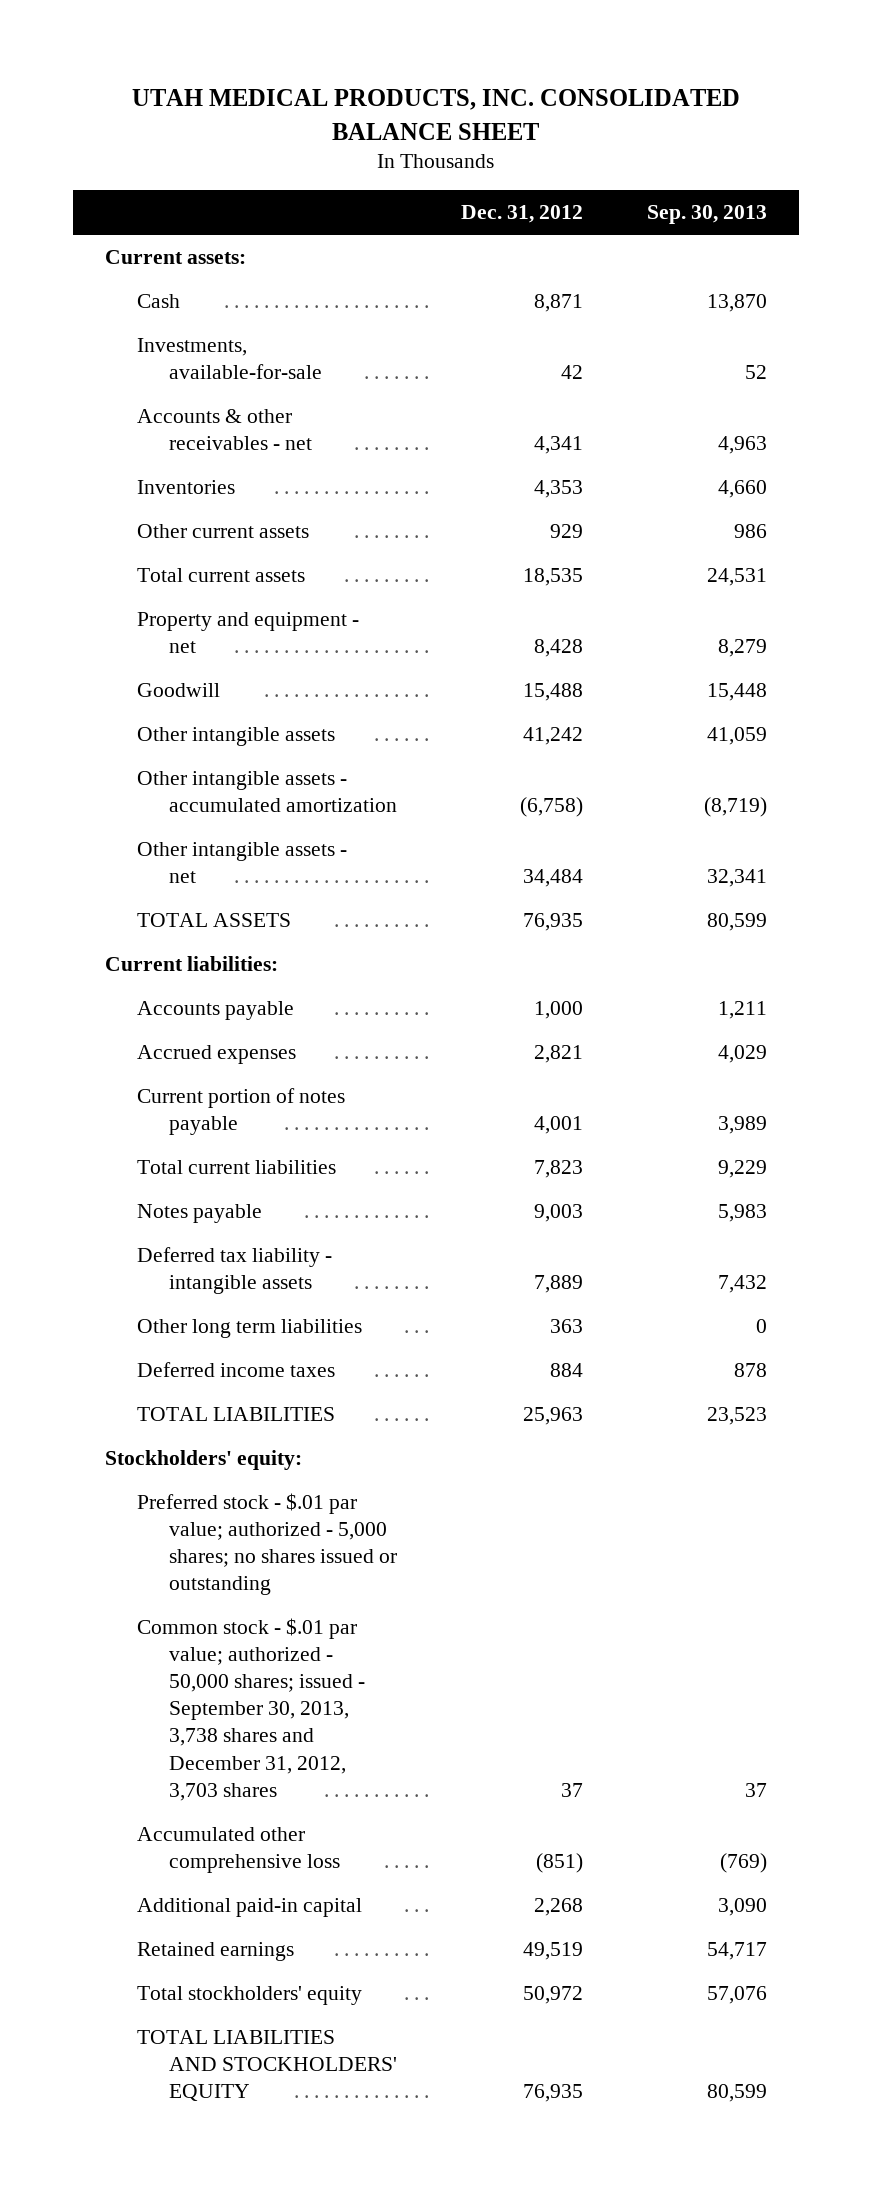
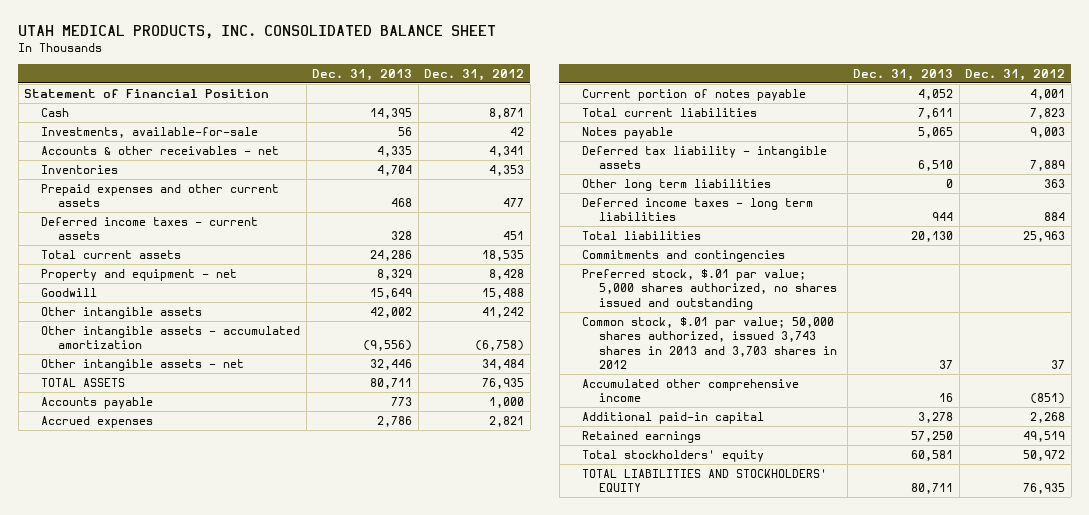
- | Dec. 31, 2012 | Sep. 30, 2013
+ | Dec. 31, 2013 | Dec. 31, 2012
- Current assets:
+ Statement of Financial Position
- Other current assets | 929 | 986
+ Prepaid expenses and other current assets | 468 | 477
+ Deferred income taxes - current assets | 328 | 451
- Current liabilities:
- Deferred income taxes | 884 | 878
- TOTAL LIABILITIES | 25,963 | 23,523
- Stockholders' equity:
- Preferred stock - $.01 par value; authorized - 5,000 shares; no shares issued or outstanding
- Common stock - $.01 par value; authorized - 50,000 shares; issued - September 30, 2013, 3,738 shares and December 31, 2012, 3,703 shares | 37 | 37
- Accumulated other comprehensive loss | (851) | (769)
+ Deferred income taxes - long term liabilities | 944 | 884
+ Total liabilities | 20,130 | 25,963
+ Commitments and contingencies
+ Preferred stock, $.01 par value; 5,000 shares authorized, no shares issued and outstanding
+ Common stock, $.01 par value; 50,000 shares authorized, issued 3,743 shares in 2013 and 3,703 shares in 2012 | 37 | 37
+ Accumulated other comprehensive income | 16 | (851)

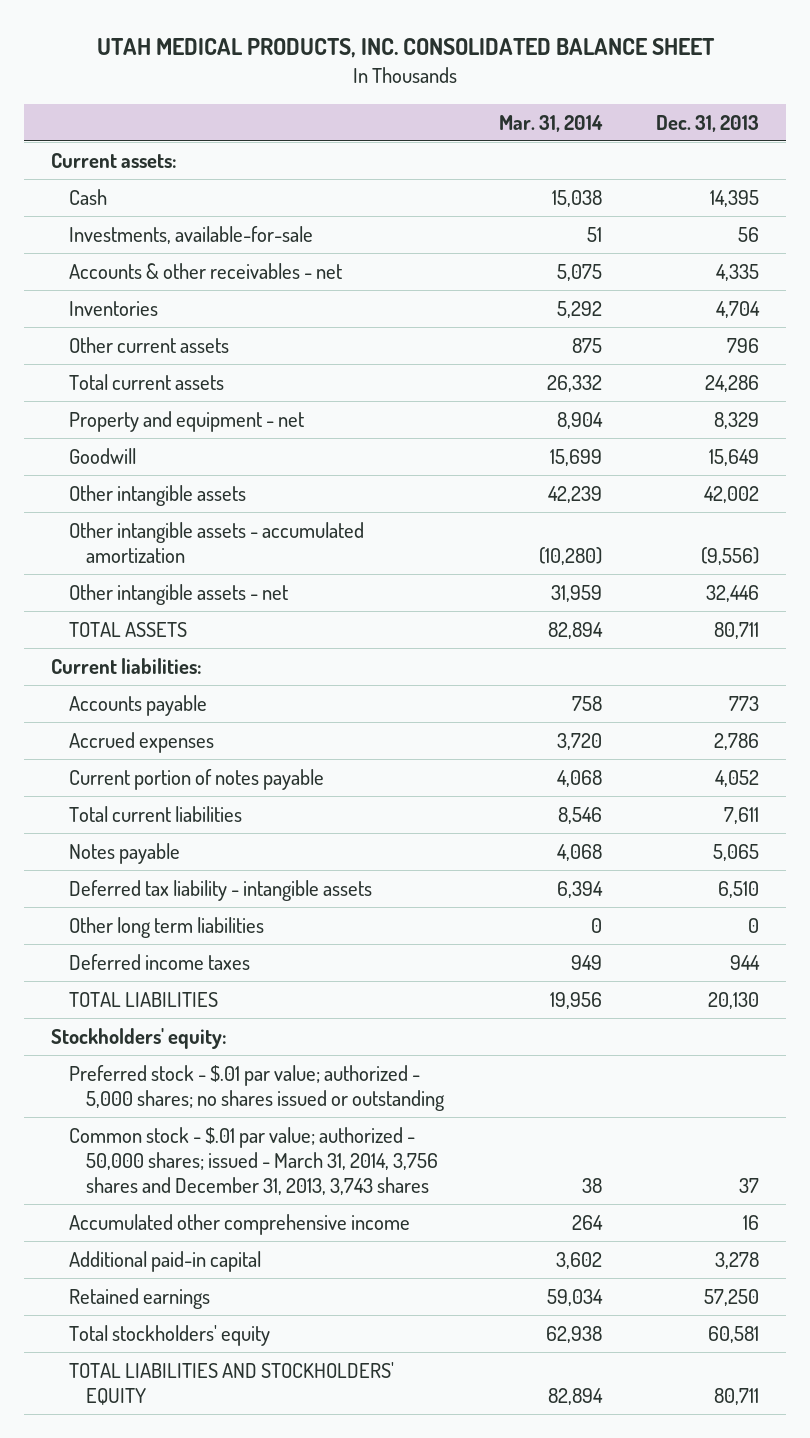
- | Dec. 31, 2013 | Dec. 31, 2012
+ | Mar. 31, 2014 | Dec. 31, 2013
- Statement of Financial Position
+ Current assets:
- Prepaid expenses and other current assets | 468 | 477
- Deferred income taxes - current assets | 328 | 451
+ Other current assets | 875 | 796
+ Current liabilities:
- Deferred income taxes - long term liabilities | 944 | 884
- Total liabilities | 20,130 | 25,963
- Commitments and contingencies
- Preferred stock, $.01 par value; 5,000 shares authorized, no shares issued and outstanding
- Common stock, $.01 par value; 50,000 shares authorized, issued 3,743 shares in 2013 and 3,703 shares in 2012 | 37 | 37
+ Deferred income taxes | 949 | 944
+ TOTAL LIABILITIES | 19,956 | 20,130
+ Stockholders' equity:
+ Preferred stock - $.01 par value; authorized - 5,000 shares; no shares issued or outstanding
+ Common stock - $.01 par value; authorized - 50,000 shares; issued - March 31, 2014, 3,756 shares and December 31, 2013, 3,743 shares | 38 | 37

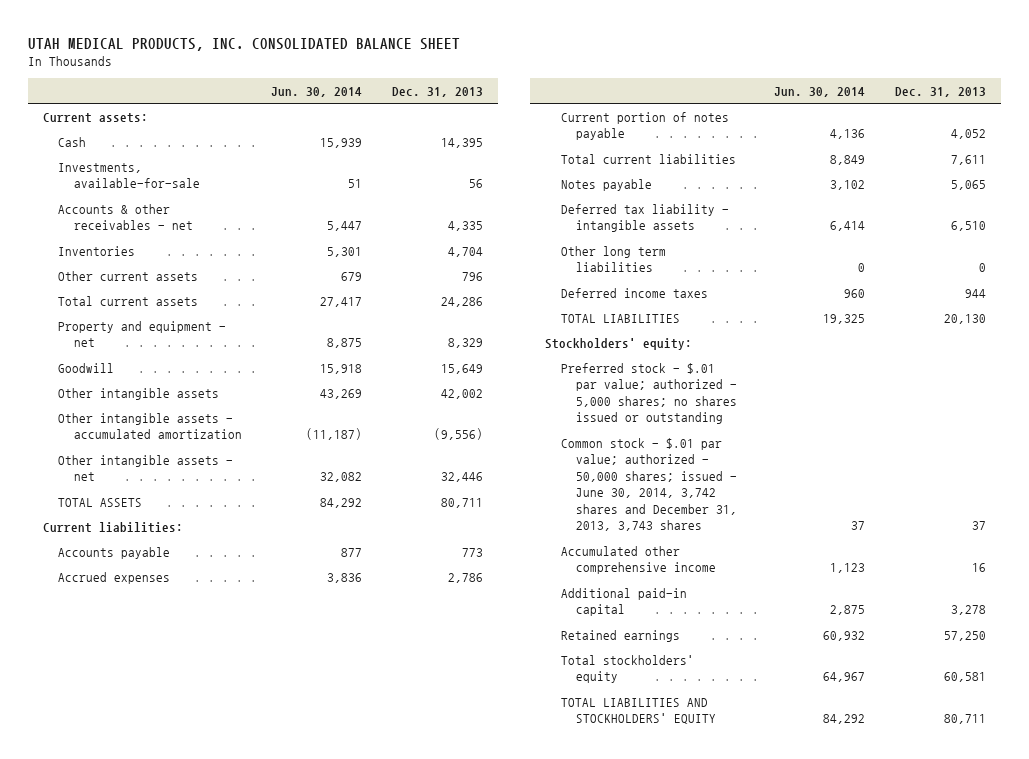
- | Mar. 31, 2014 | Dec. 31, 2013
+ | Jun. 30, 2014 | Dec. 31, 2013
- Common stock - $.01 par value; authorized - 50,000 shares; issued - March 31, 2014, 3,756 shares and December 31, 2013, 3,743 shares | 38 | 37
+ Common stock - $.01 par value; authorized - 50,000 shares; issued - June 30, 2014, 3,742 shares and December 31, 2013, 3,743 shares | 37 | 37

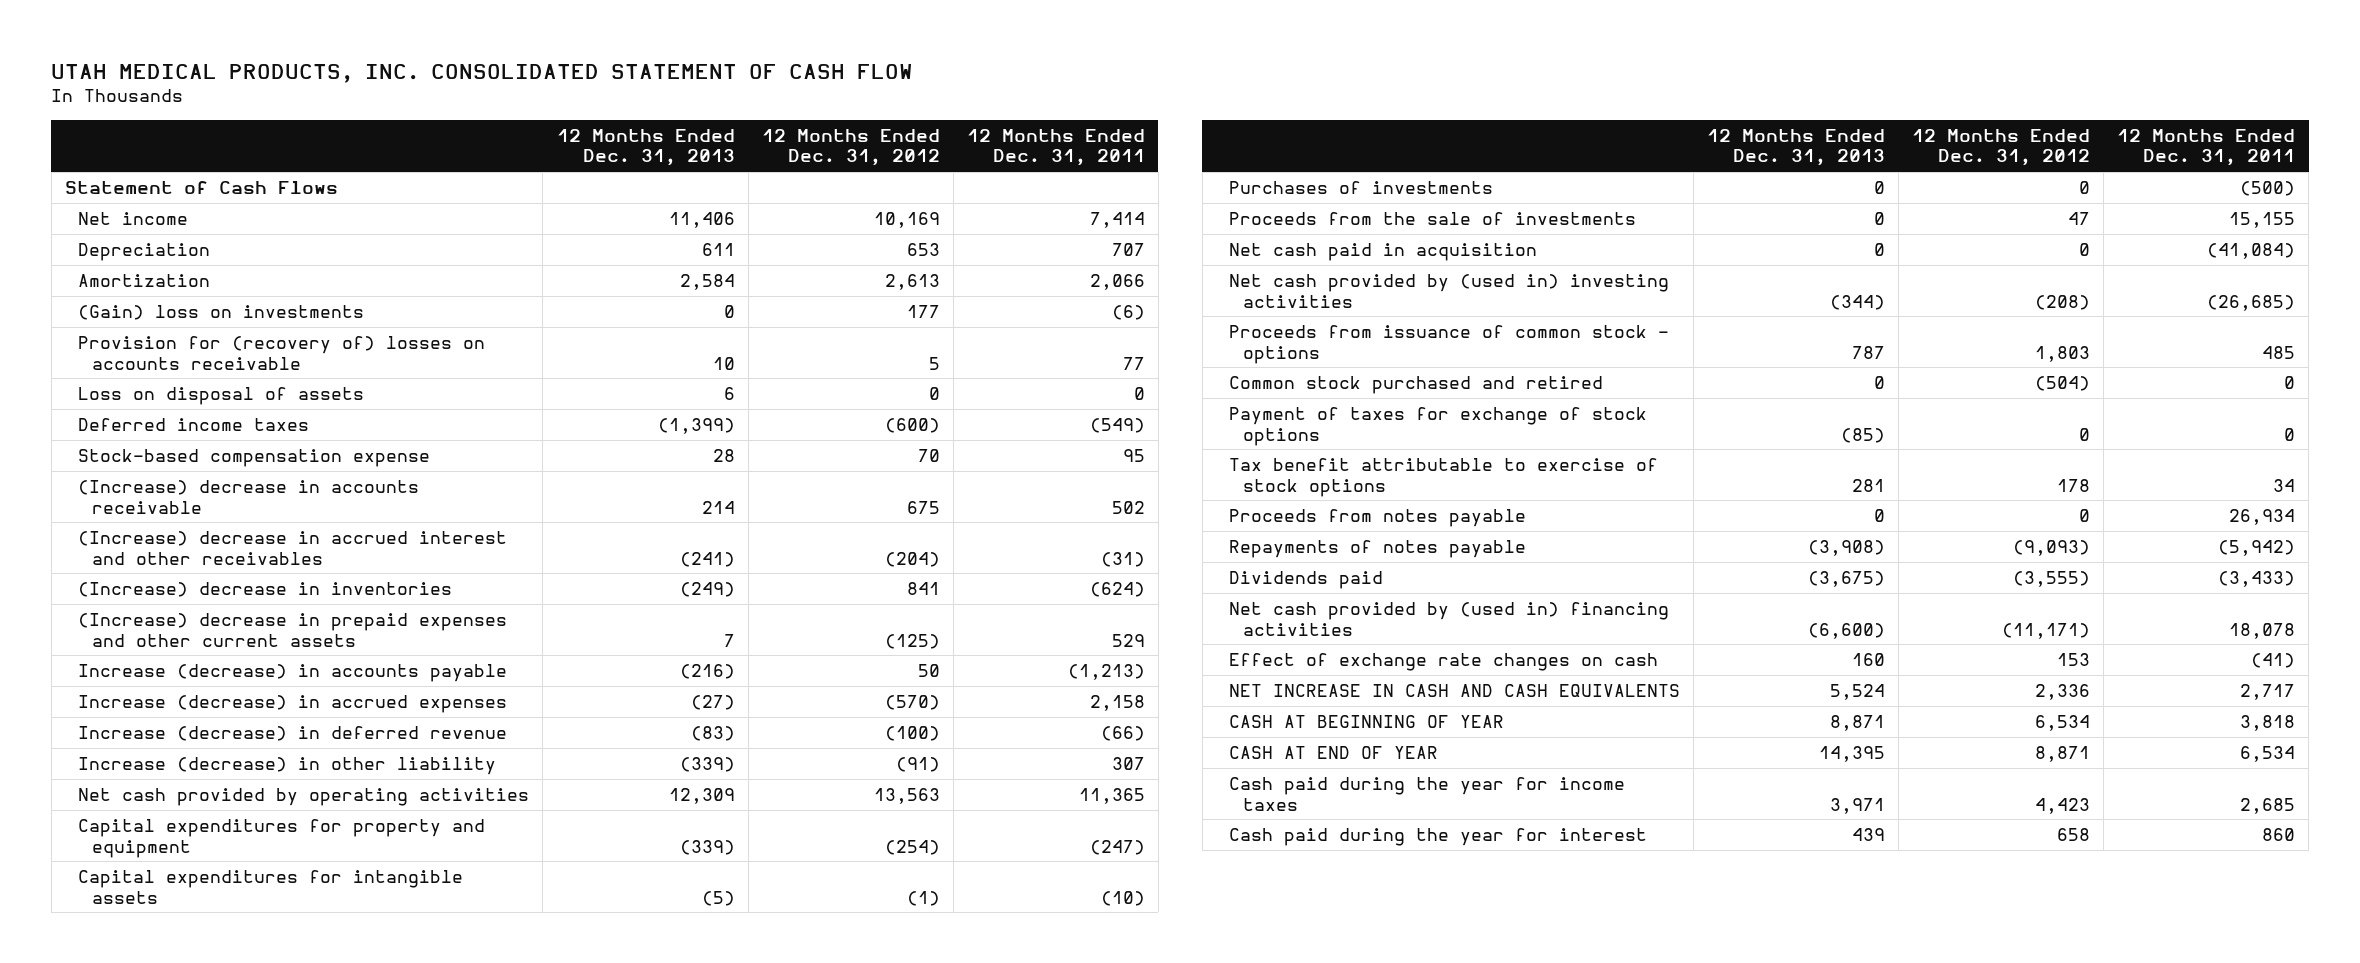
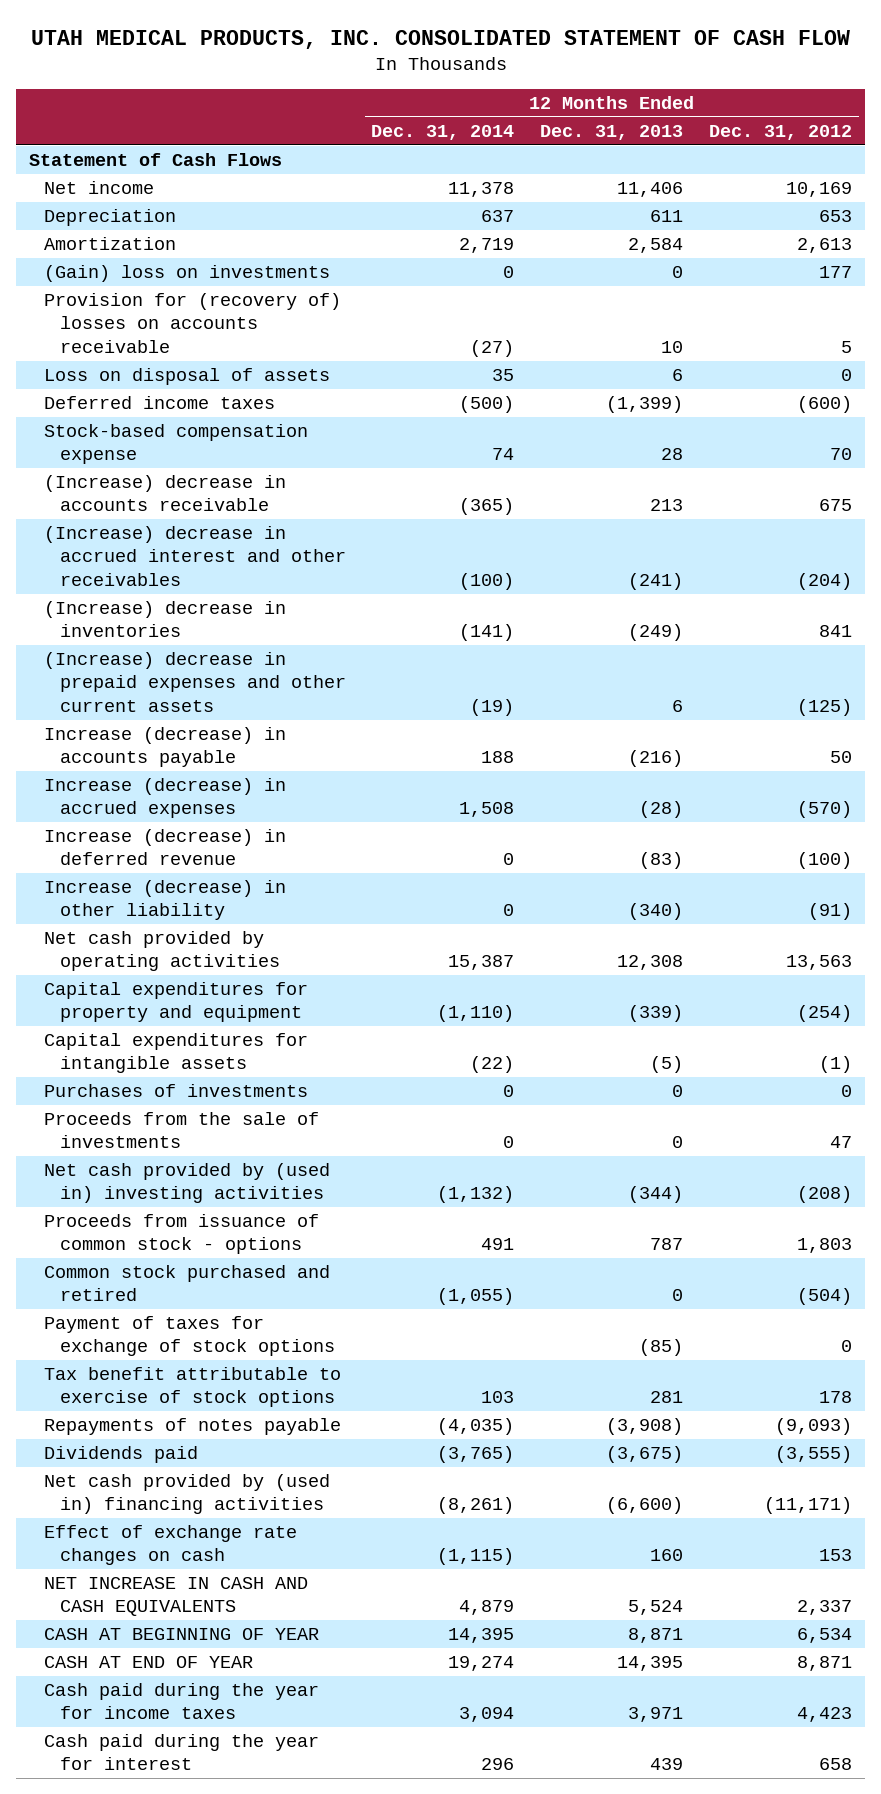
- | 12 Months Ended Dec. 31, 2013 | 12 Months Ended Dec. 31, 2012 | 12 Months Ended Dec. 31, 2011
+ | 12 Months Ended Dec. 31, 2014 | 12 Months Ended Dec. 31, 2013 | 12 Months Ended Dec. 31, 2012
- (Increase) decrease in accounts receivable | 214 | 675 | 502
+ (Increase) decrease in accounts receivable | (365) | 213 | 675
- (Increase) decrease in prepaid expenses and other current assets | 7 | (125) | 529
+ (Increase) decrease in prepaid expenses and other current assets | (19) | 6 | (125)
- Increase (decrease) in accrued expenses | (27) | (570) | 2,158
+ Increase (decrease) in accrued expenses | 1,508 | (28) | (570)
- Increase (decrease) in other liability | (339) | (91) | 307
- Net cash provided by operating activities | 12,309 | 13,563 | 11,365
+ Increase (decrease) in other liability | 0 | (340) | (91)
+ Net cash provided by operating activities | 15,387 | 12,308 | 13,563
- Net cash paid in acquisition | 0 | 0 | (41,084)
- Proceeds from notes payable | 0 | 0 | 26,934
- NET INCREASE IN CASH AND CASH EQUIVALENTS | 5,524 | 2,336 | 2,717
+ NET INCREASE IN CASH AND CASH EQUIVALENTS | 4,879 | 5,524 | 2,337

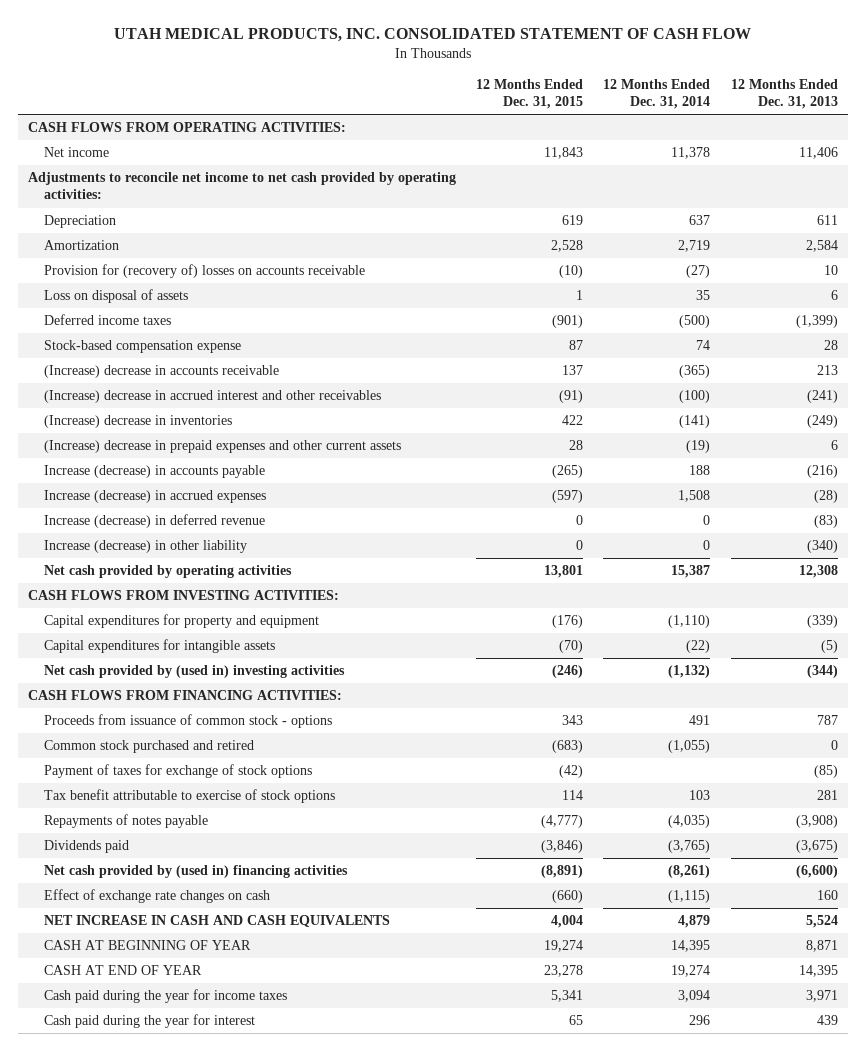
- | 12 Months Ended Dec. 31, 2014 | 12 Months Ended Dec. 31, 2013 | 12 Months Ended Dec. 31, 2012
+ | 12 Months Ended Dec. 31, 2015 | 12 Months Ended Dec. 31, 2014 | 12 Months Ended Dec. 31, 2013
- Statement of Cash Flows
+ CASH FLOWS FROM OPERATING ACTIVITIES:
+ Adjustments to reconcile net income to net cash provided by operating activities:
- (Gain) loss on investments | 0 | 0 | 177
+ CASH FLOWS FROM INVESTING ACTIVITIES:
- Purchases of investments | 0 | 0 | 0
- Proceeds from the sale of investments | 0 | 0 | 47
+ CASH FLOWS FROM FINANCING ACTIVITIES:

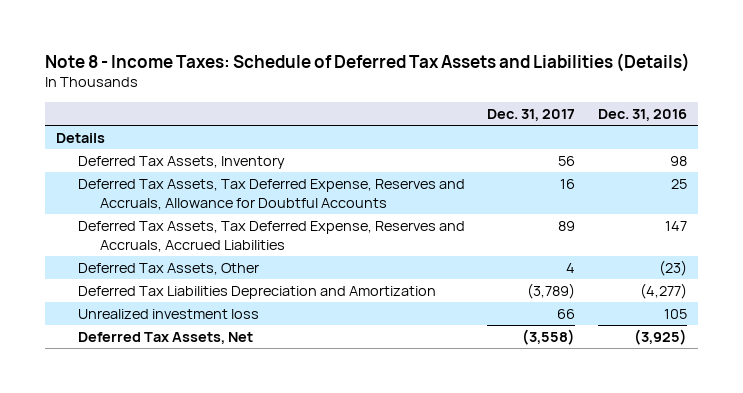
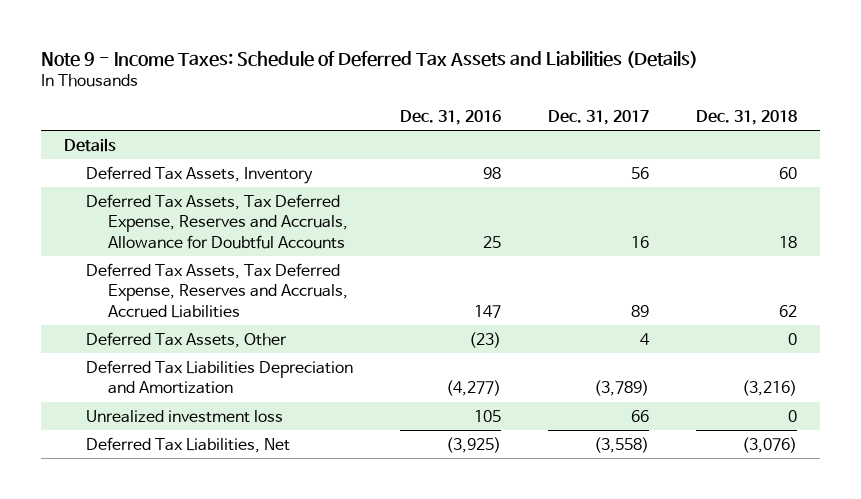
- Note 8 - Income Taxes: Schedule of Deferred Tax Assets and Liabilities (Details)
+ Note 9 - Income Taxes: Schedule of Deferred Tax Assets and Liabilities (Details)
- | Dec. 31, 2017 | Dec. 31, 2016
+ | Dec. 31, 2016 | Dec. 31, 2017 | Dec. 31, 2018
- Deferred Tax Assets, Net | (3,558) | (3,925)
+ Deferred Tax Liabilities, Net | (3,925) | (3,558) | (3,076)

